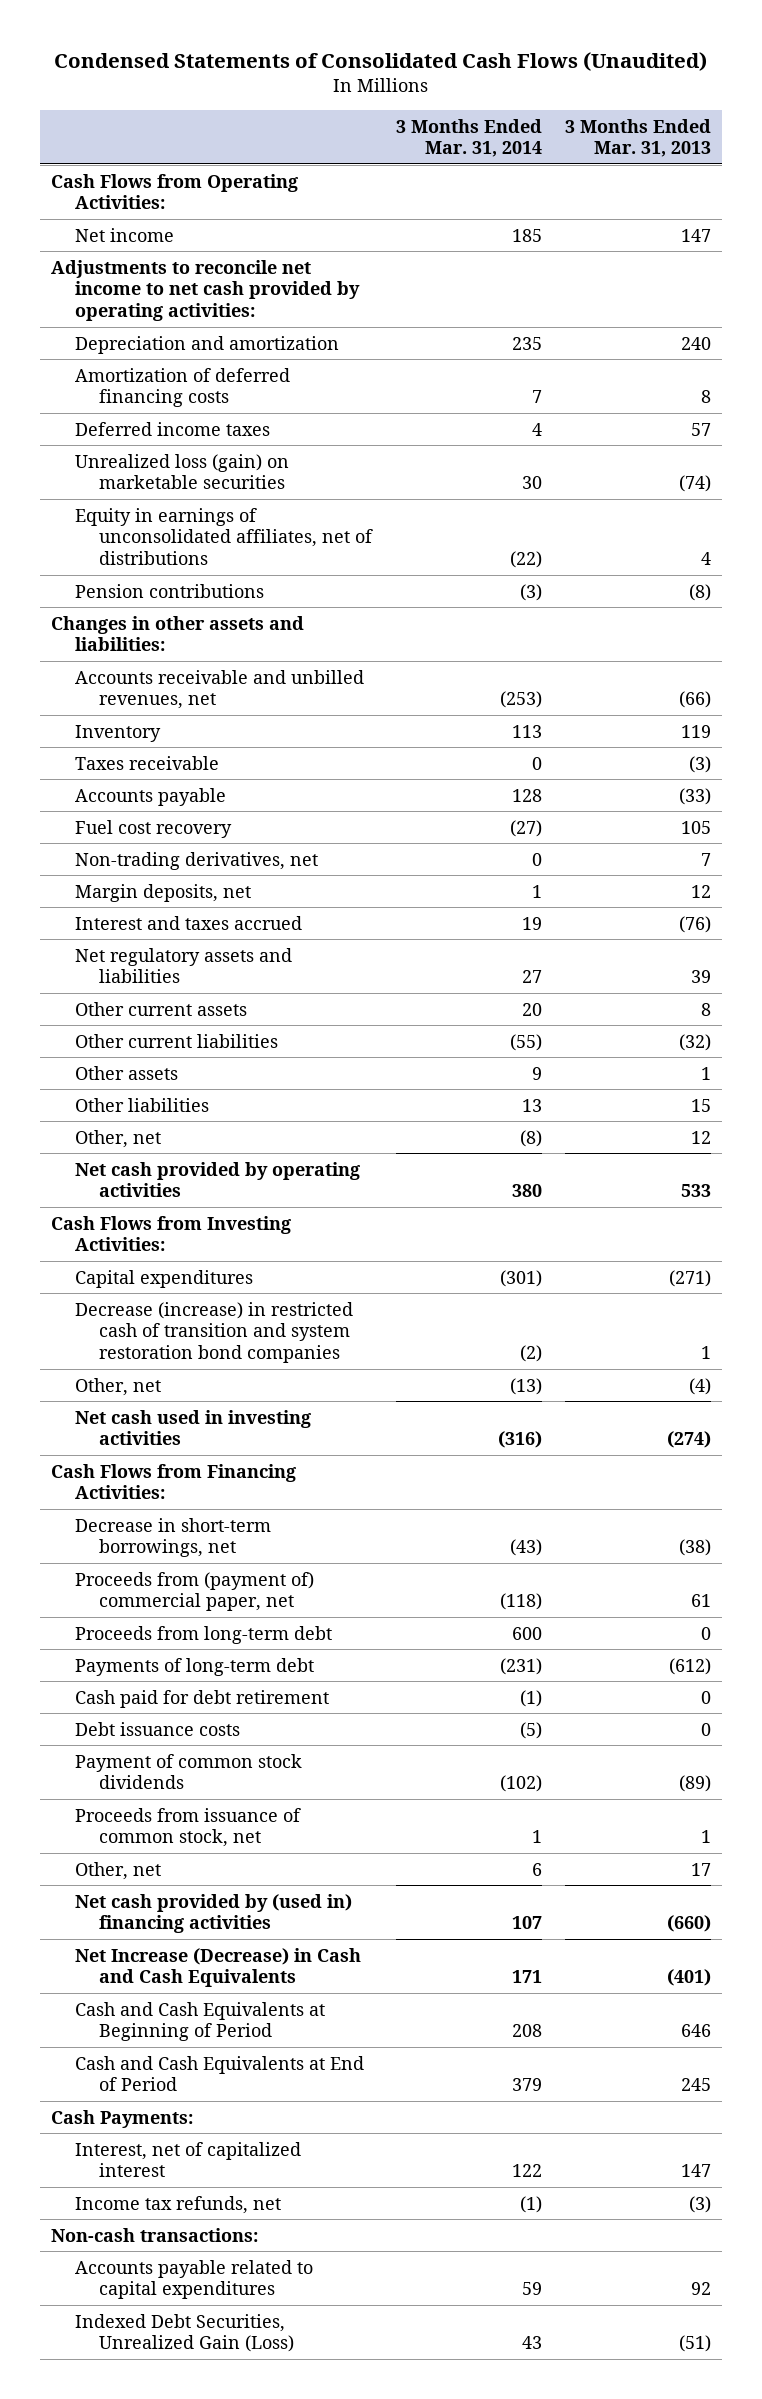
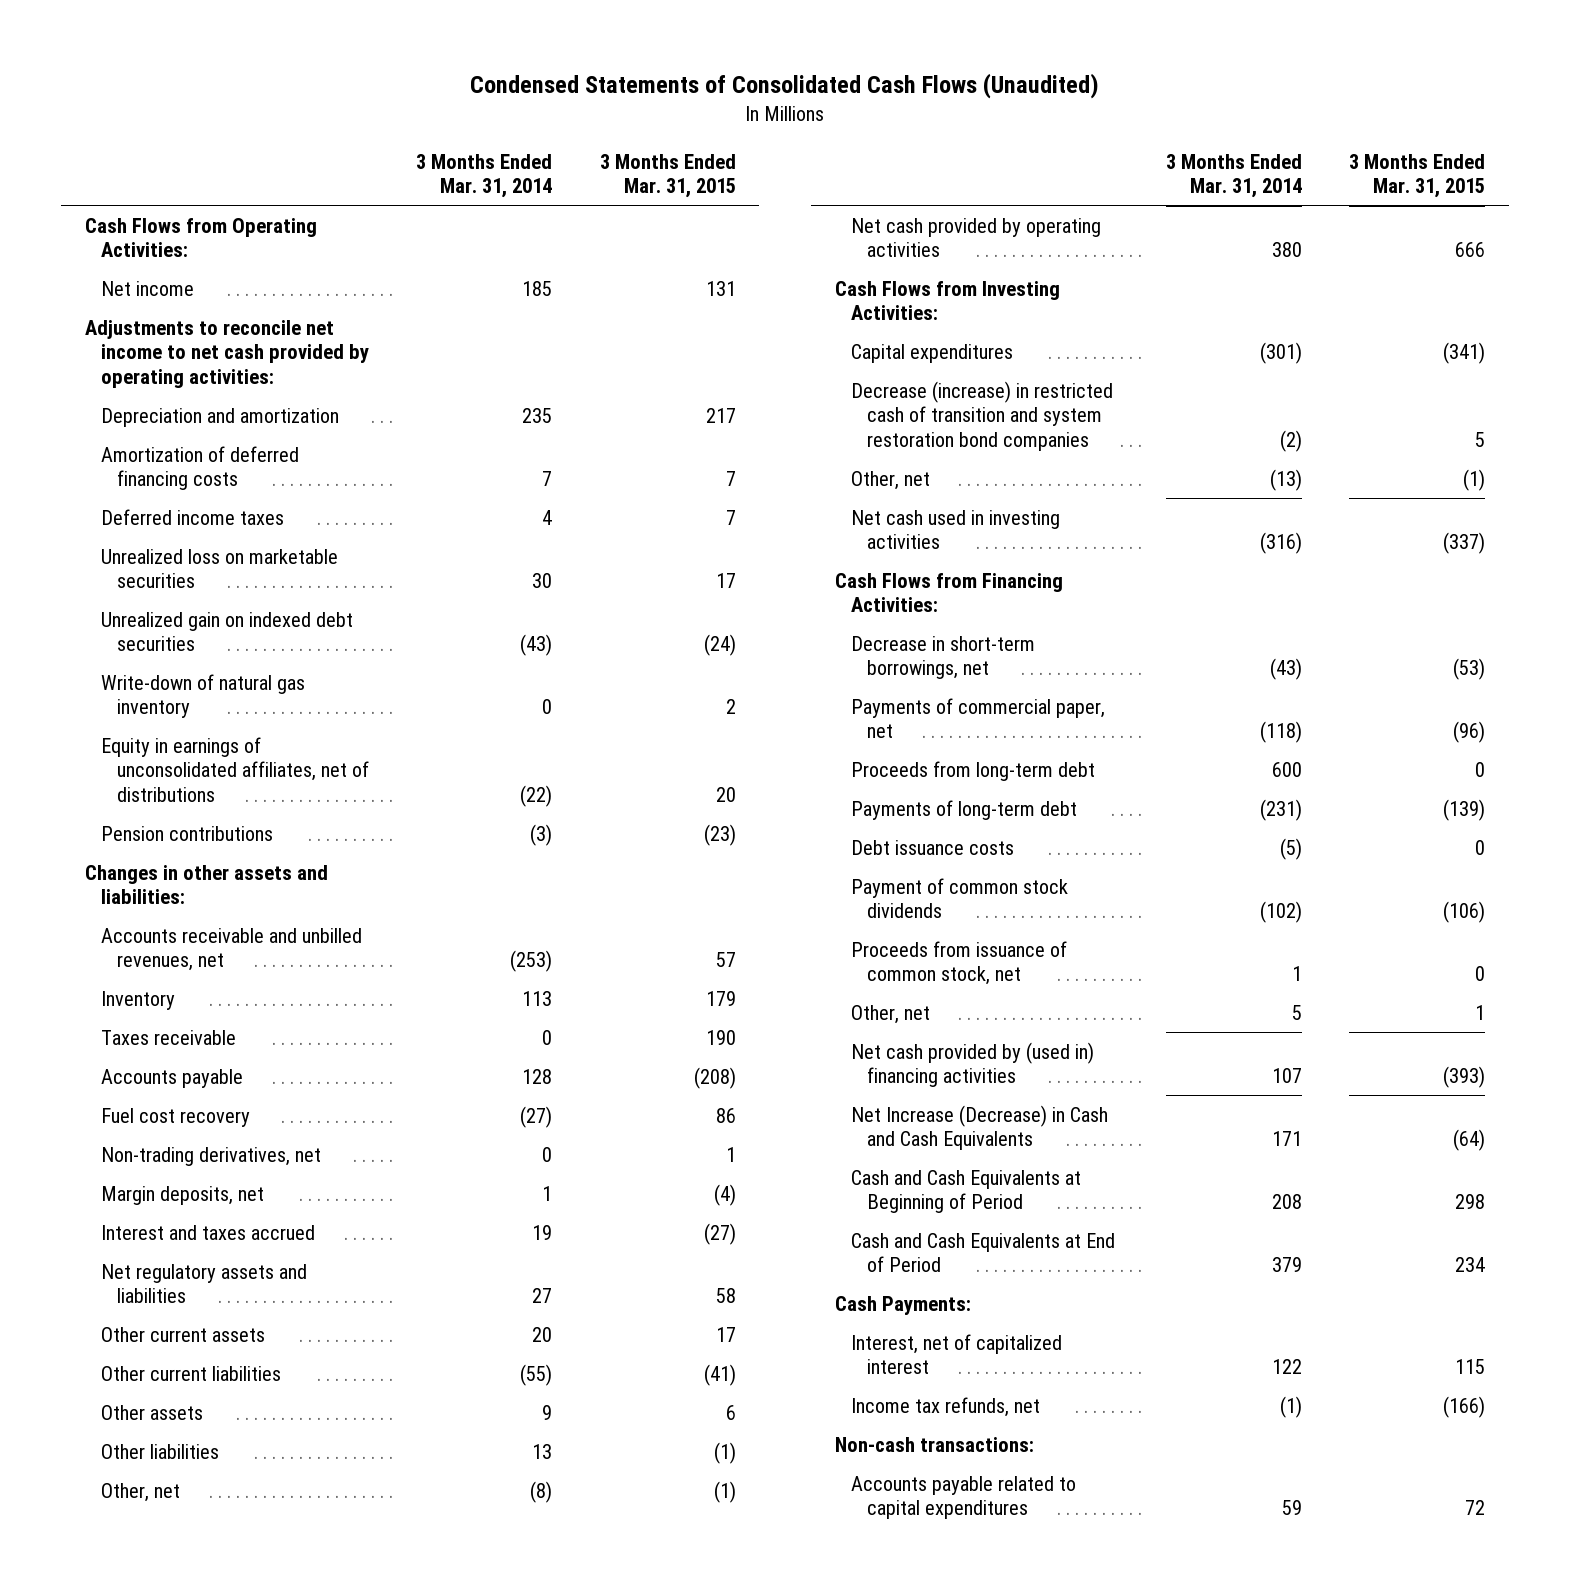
- | 3 Months Ended Mar. 31, 2014 | 3 Months Ended Mar. 31, 2013
+ | 3 Months Ended Mar. 31, 2014 | 3 Months Ended Mar. 31, 2015
- Unrealized loss (gain) on marketable securities | 30 | (74)
+ Unrealized loss on marketable securities | 30 | 17
+ Unrealized gain on indexed debt securities | (43) | (24)
+ Write-down of natural gas inventory | 0 | 2
- Proceeds from (payment of) commercial paper, net | (118) | 61
+ Payments of commercial paper, net | (118) | (96)
- Cash paid for debt retirement | (1) | 0
- Other, net | 6 | 17
+ Other, net | 5 | 1
- Indexed Debt Securities, Unrealized Gain (Loss) | 43 | (51)

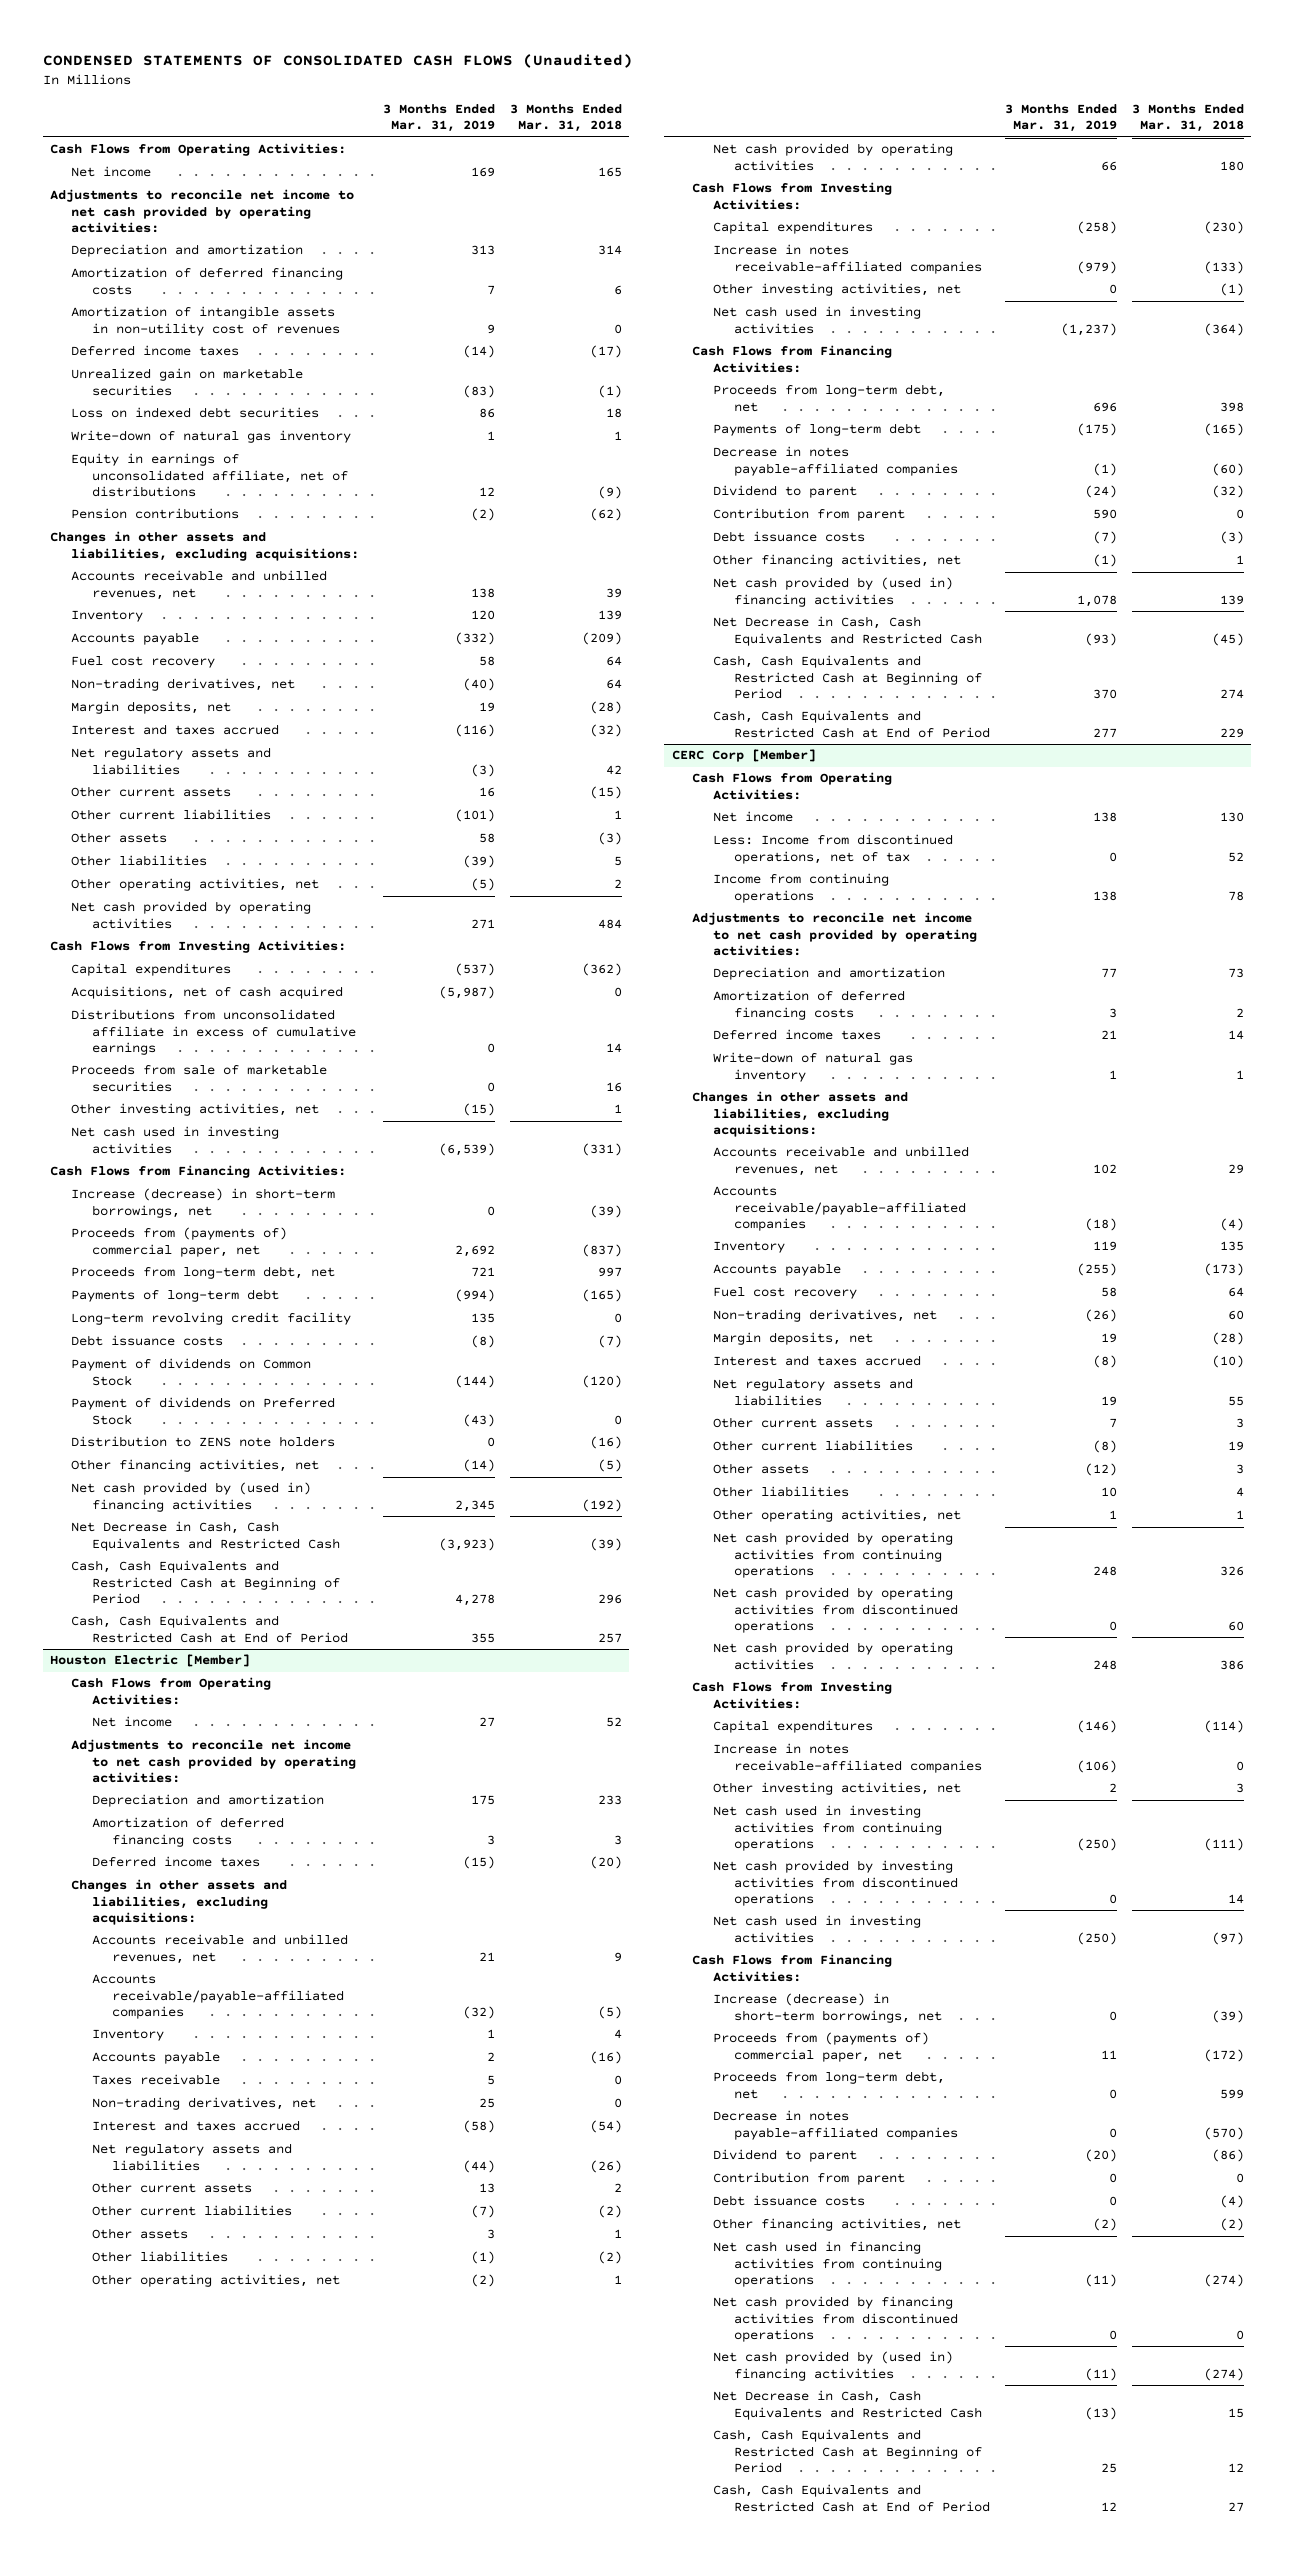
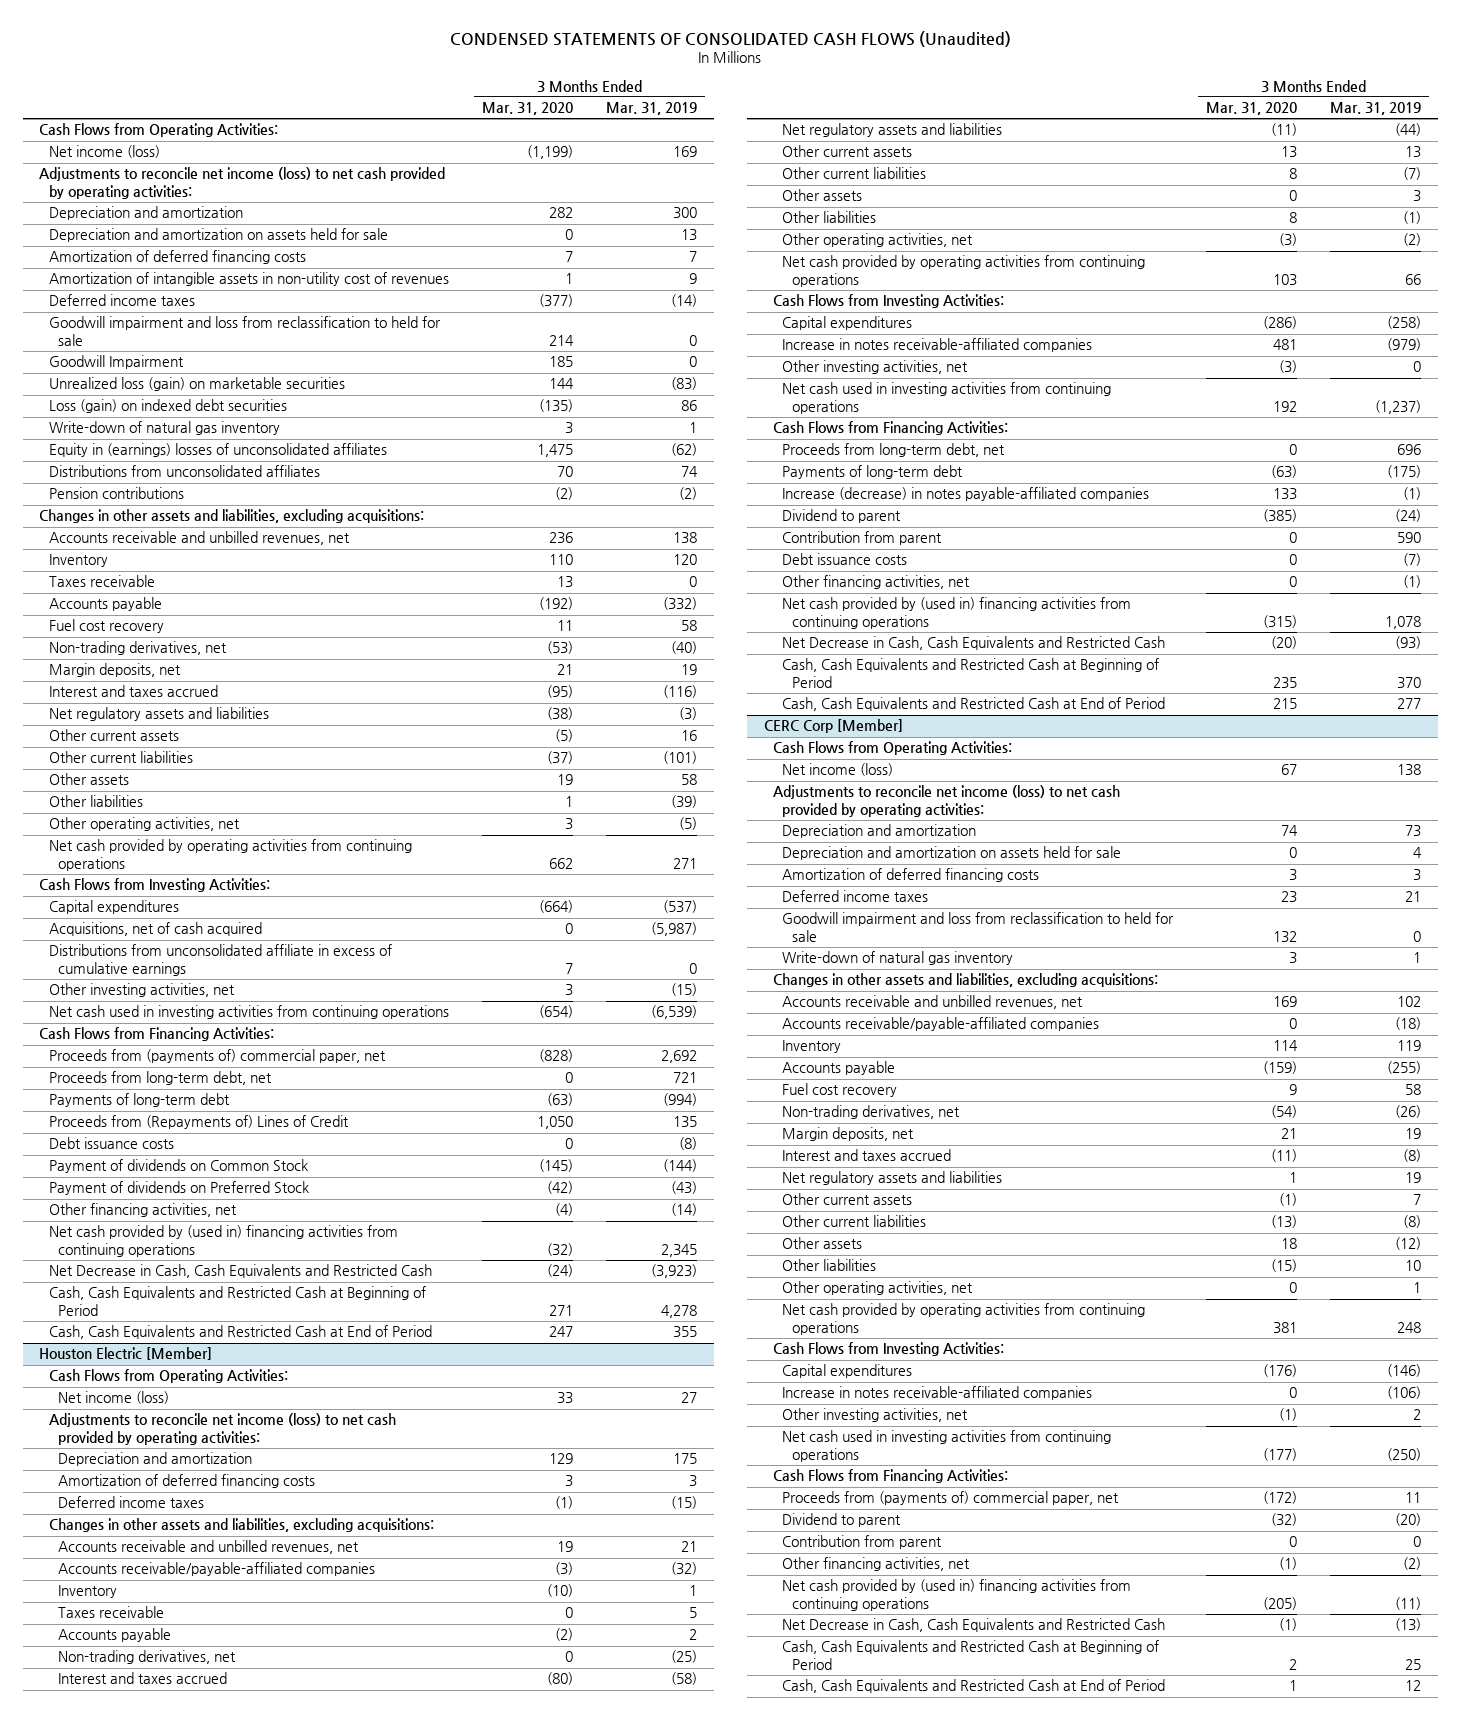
- | 3 Months Ended Mar. 31, 2019 | 3 Months Ended Mar. 31, 2018
+ | 3 Months Ended Mar. 31, 2020 | 3 Months Ended Mar. 31, 2019
- Net income | 169 | 165
- Adjustments to reconcile net income to net cash provided by operating activities:
- Depreciation and amortization | 313 | 314
+ Net income (loss) | (1,199) | 169
+ Adjustments to reconcile net income (loss) to net cash provided by operating activities:
+ Depreciation and amortization | 282 | 300
+ Depreciation and amortization on assets held for sale | 0 | 13
- Unrealized gain on marketable securities | (83) | (1)
- Loss on indexed debt securities | 86 | 18
+ Goodwill impairment and loss from reclassification to held for sale | 214 | 0
+ Goodwill Impairment | 185 | 0
+ Unrealized loss (gain) on marketable securities | 144 | (83)
+ Loss (gain) on indexed debt securities | (135) | 86
- Equity in earnings of unconsolidated affiliate, net of distributions | 12 | (9)
+ Equity in (earnings) losses of unconsolidated affiliates | 1,475 | (62)
+ Distributions from unconsolidated affiliates | 70 | 74
+ Taxes receivable | 13 | 0
- Net cash provided by operating activities | 271 | 484
+ Net cash provided by operating activities from continuing operations | 662 | 271
- Proceeds from sale of marketable securities | 0 | 16
- Net cash used in investing activities | (6,539) | (331)
+ Net cash used in investing activities from continuing operations | (654) | (6,539)
- Increase (decrease) in short-term borrowings, net | 0 | (39)
- Long-term revolving credit facility | 135 | 0
+ Proceeds from (Repayments of) Lines of Credit | 1,050 | 135
- Distribution to ZENS note holders | 0 | (16)
- Net cash provided by (used in) financing activities | 2,345 | (192)
+ Net cash provided by (used in) financing activities from continuing operations | (32) | 2,345
@ Houston Electric [Member]
- Net income | 27 | 52
- Adjustments to reconcile net income to net cash provided by operating activities:
+ Net income (loss) | 33 | 27
+ Adjustments to reconcile net income (loss) to net cash provided by operating activities:
- Non-trading derivatives, net | 25 | 0
moved down: Accounts payable | (2) | 2
+ Non-trading derivatives, net | 0 | (25)
- Net cash provided by operating activities | 66 | 180
+ Net cash provided by operating activities from continuing operations | 103 | 66
- Net cash used in investing activities | (1,237) | (364)
+ Net cash used in investing activities from continuing operations | 192 | (1,237)
- Decrease in notes payable-affiliated companies | (1) | (60)
+ Increase (decrease) in notes payable-affiliated companies | 133 | (1)
- Net cash provided by (used in) financing activities | 1,078 | 139
+ Net cash provided by (used in) financing activities from continuing operations | (315) | 1,078
@ CERC Corp [Member]
- Net income | 138 | 130
- Less: Income from discontinued operations, net of tax | 0 | 52
- Income from continuing operations | 138 | 78
- Adjustments to reconcile net income to net cash provided by operating activities:
- Depreciation and amortization | 77 | 73
+ Net income (loss) | 67 | 138
+ Adjustments to reconcile net income (loss) to net cash provided by operating activities:
+ Depreciation and amortization | 74 | 73
+ Depreciation and amortization on assets held for sale | 0 | 4
+ Goodwill impairment and loss from reclassification to held for sale | 132 | 0
- Net cash provided by operating activities from discontinued operations | 0 | 60
- Net cash provided by operating activities | 248 | 386
- Net cash provided by investing activities from discontinued operations | 0 | 14
- Net cash used in investing activities | (250) | (97)
- Increase (decrease) in short-term borrowings, net | 0 | (39)
- Proceeds from long-term debt, net | 0 | 599
- Decrease in notes payable-affiliated companies | 0 | (570)
- Debt issuance costs | 0 | (4)
- Net cash used in financing activities from continuing operations | (11) | (274)
- Net cash provided by financing activities from discontinued operations | 0 | 0
- Net cash provided by (used in) financing activities | (11) | (274)
+ Net cash provided by (used in) financing activities from continuing operations | (205) | (11)

